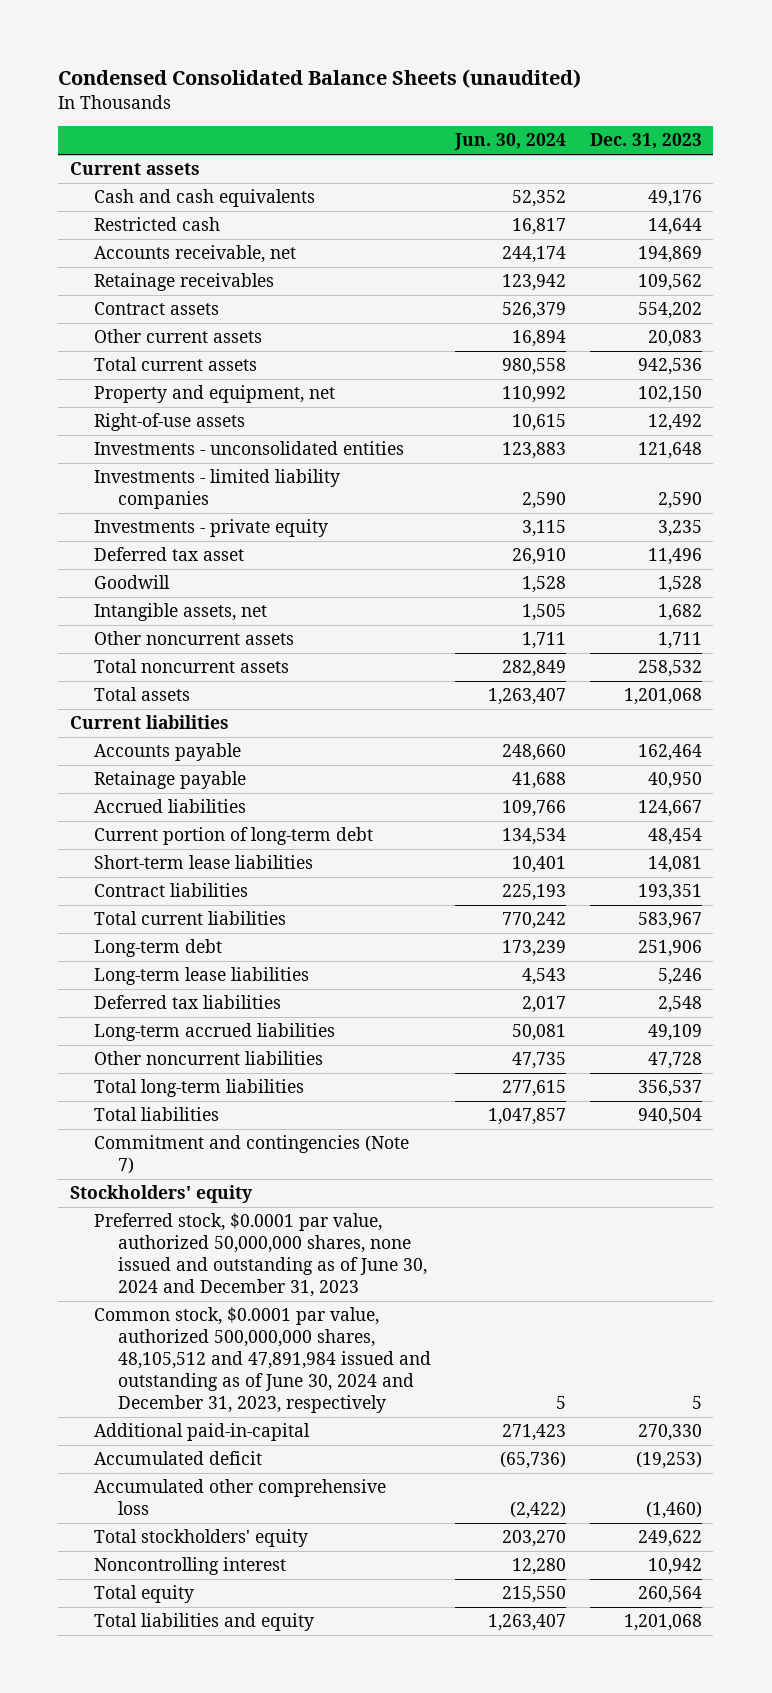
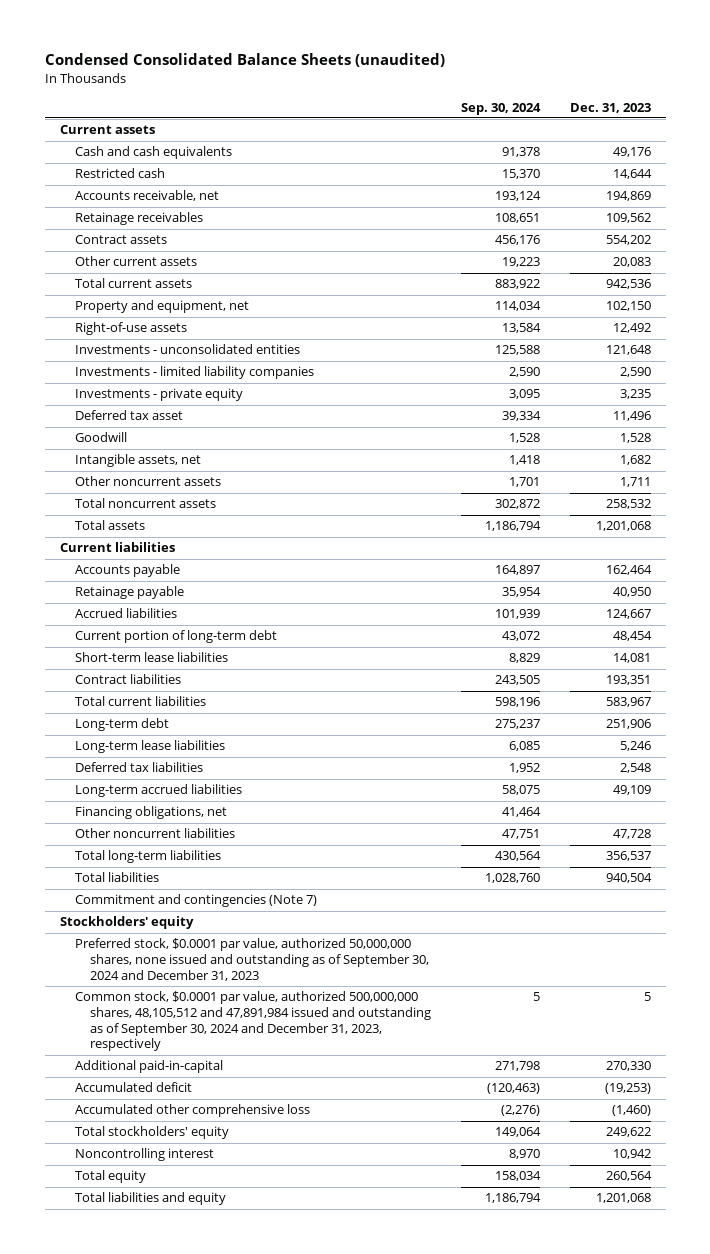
- | Jun. 30, 2024 | Dec. 31, 2023
+ | Sep. 30, 2024 | Dec. 31, 2023
+ Financing obligations, net | 41,464 |
- Preferred stock, $0.0001 par value, authorized 50,000,000 shares, none issued and outstanding as of June 30, 2024 and December 31, 2023
- Common stock, $0.0001 par value, authorized 500,000,000 shares, 48,105,512 and 47,891,984 issued and outstanding as of June 30, 2024 and December 31, 2023, respectively | 5 | 5
+ Preferred stock, $0.0001 par value, authorized 50,000,000 shares, none issued and outstanding as of September 30, 2024 and December 31, 2023
+ Common stock, $0.0001 par value, authorized 500,000,000 shares, 48,105,512 and 47,891,984 issued and outstanding as of September 30, 2024 and December 31, 2023, respectively | 5 | 5

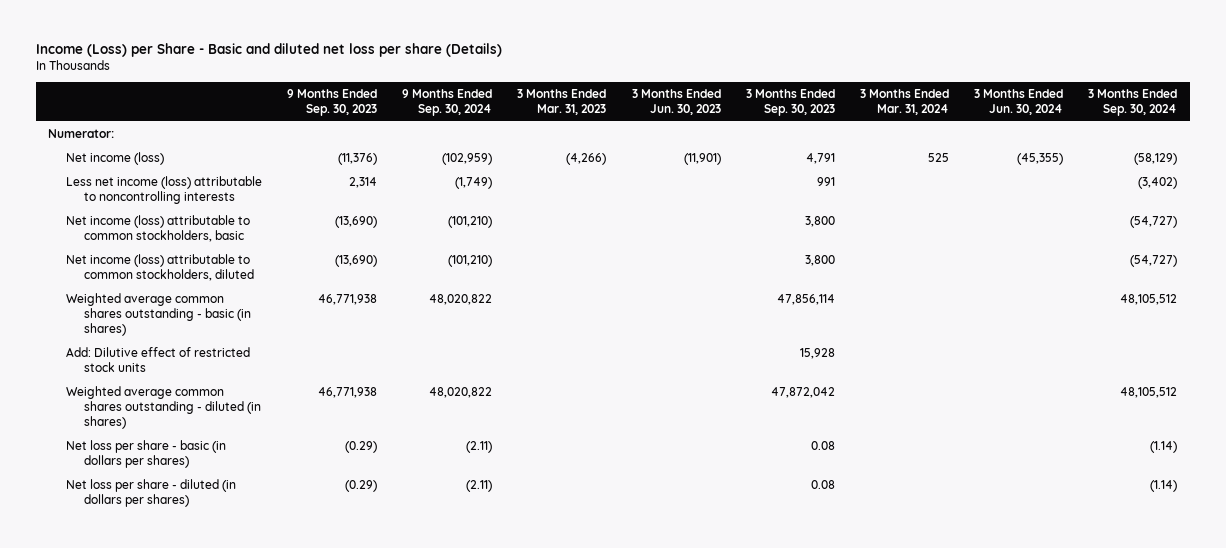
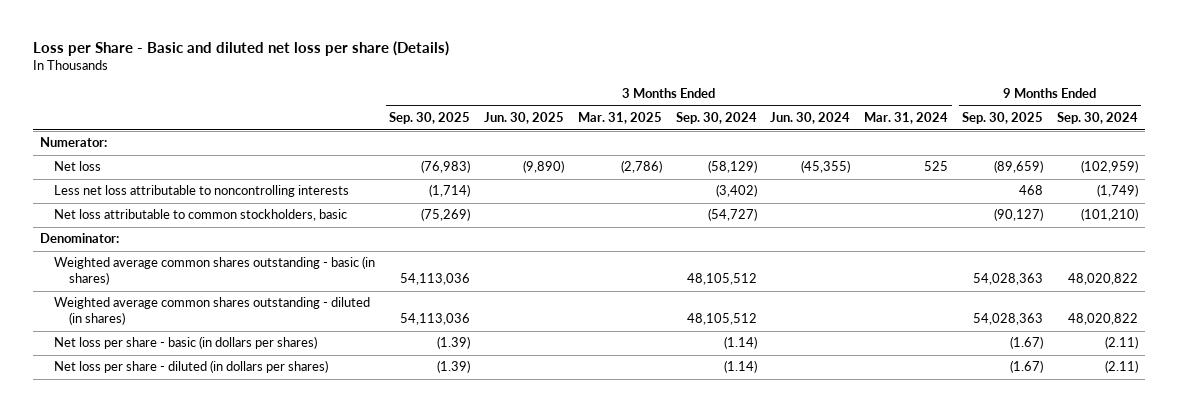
- Income (Loss) per Share - Basic and diluted net loss per share (Details)
+ Loss per Share - Basic and diluted net loss per share (Details)
- | 9 Months Ended Sep. 30, 2023 | 9 Months Ended Sep. 30, 2024 | 3 Months Ended Mar. 31, 2023 | 3 Months Ended Jun. 30, 2023 | 3 Months Ended Sep. 30, 2023 | 3 Months Ended Mar. 31, 2024 | 3 Months Ended Jun. 30, 2024 | 3 Months Ended Sep. 30, 2024
+ | 3 Months Ended Sep. 30, 2025 | 3 Months Ended Jun. 30, 2025 | 3 Months Ended Mar. 31, 2025 | 3 Months Ended Sep. 30, 2024 | 3 Months Ended Jun. 30, 2024 | 3 Months Ended Mar. 31, 2024 | 9 Months Ended Sep. 30, 2025 | 9 Months Ended Sep. 30, 2024
- Net income (loss) | (11,376) | (102,959) | (4,266) | (11,901) | 4,791 | 525 | (45,355) | (58,129)
- Less net income (loss) attributable to noncontrolling interests | 2,314 | (1,749) | | | 991 | | | (3,402)
- Net income (loss) attributable to common stockholders, basic | (13,690) | (101,210) | | | 3,800 | | | (54,727)
- Net income (loss) attributable to common stockholders, diluted | (13,690) | (101,210) | | | 3,800 | | | (54,727)
+ Net loss | (76,983) | (9,890) | (2,786) | (58,129) | (45,355) | 525 | (89,659) | (102,959)
+ Less net loss attributable to noncontrolling interests | (1,714) | | | (3,402) | | | 468 | (1,749)
+ Net loss attributable to common stockholders, basic | (75,269) | | | (54,727) | | | (90,127) | (101,210)
+ Denominator:
- Add: Dilutive effect of restricted stock units | | | | | 15,928 | | |

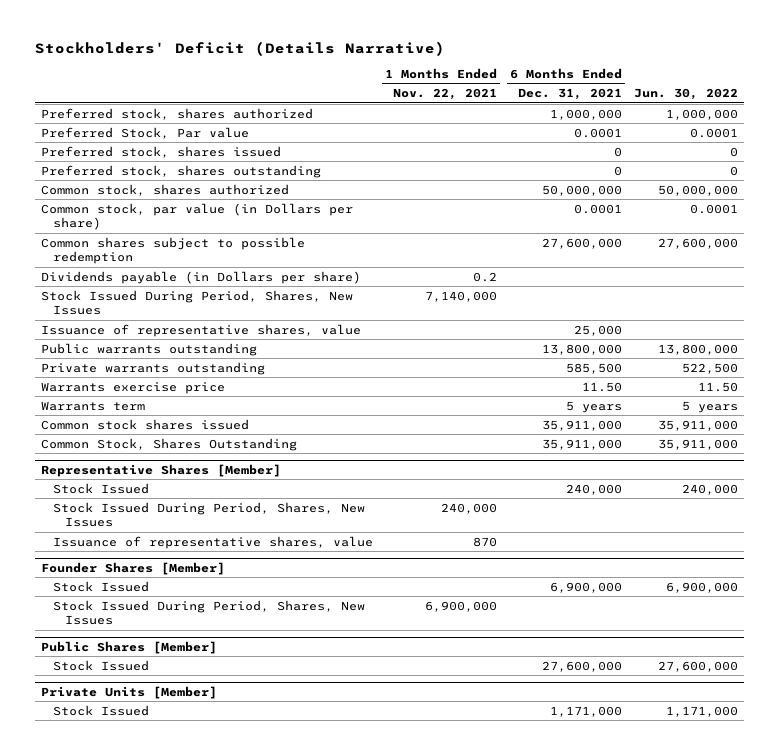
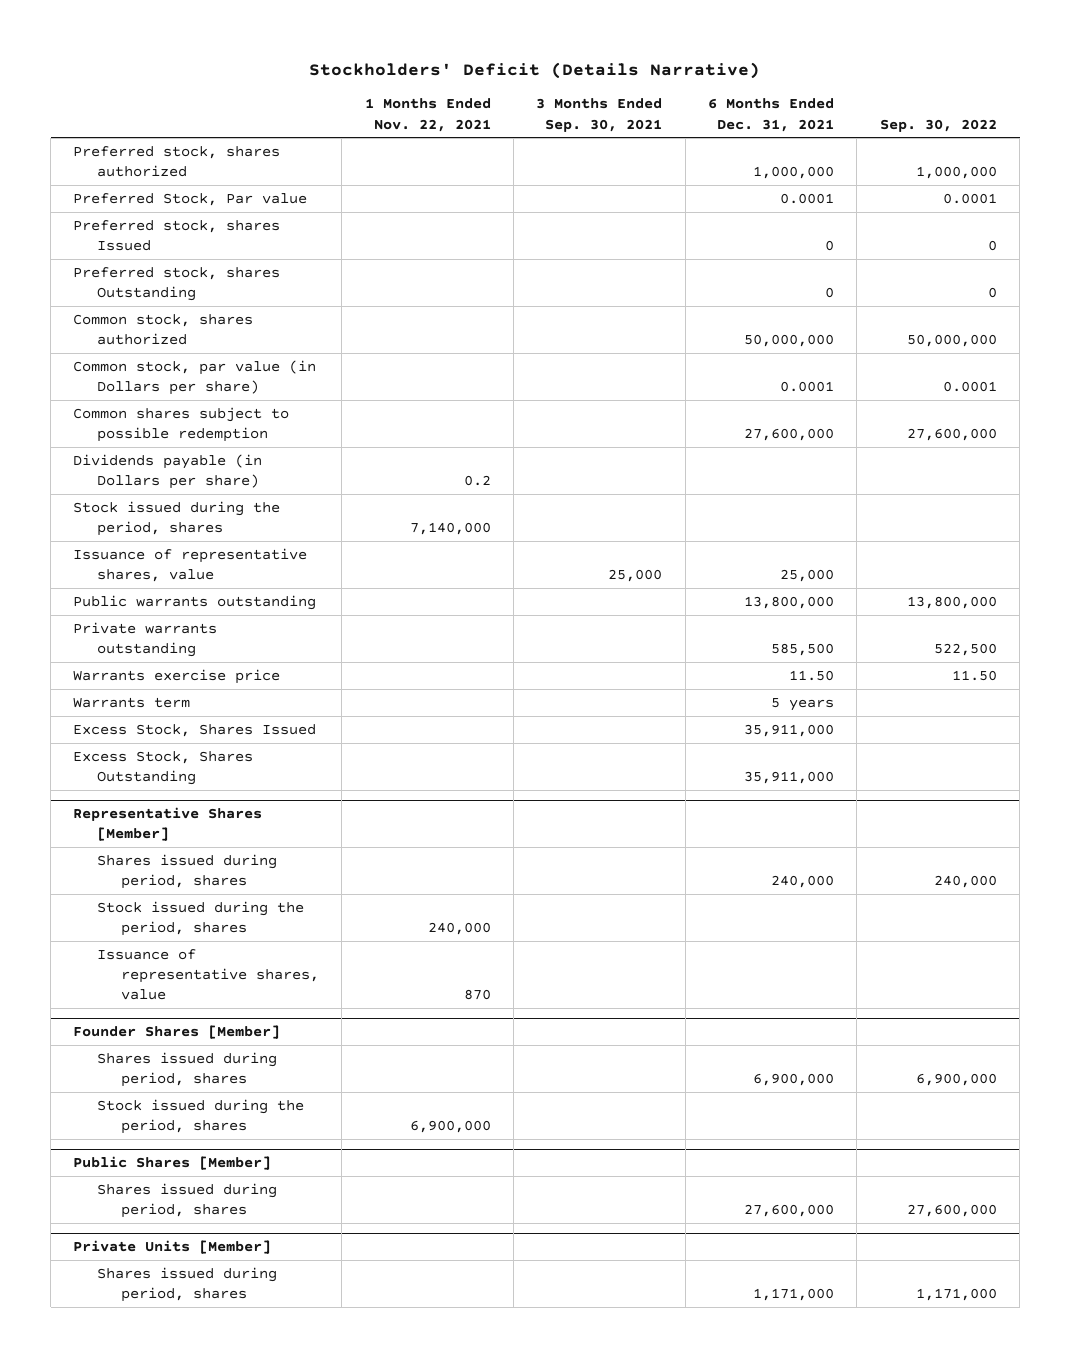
- | 1 Months Ended Nov. 22, 2021 | 6 Months Ended Dec. 31, 2021 | Jun. 30, 2022
+ | 1 Months Ended Nov. 22, 2021 | 3 Months Ended Sep. 30, 2021 | 6 Months Ended Dec. 31, 2021 | Sep. 30, 2022
- Preferred stock, shares issued | | 0 | 0
- Preferred stock, shares outstanding | | 0 | 0
+ Preferred stock, shares Issued | | | 0 | 0
+ Preferred stock, shares Outstanding | | | 0 | 0
- Stock Issued During Period, Shares, New Issues | 7,140,000 | |
+ Stock issued during the period, shares | 7,140,000 | | |
- Common stock shares issued | | 35,911,000 | 35,911,000
- Common Stock, Shares Outstanding | | 35,911,000 | 35,911,000
+ Excess Stock, Shares Issued | | | 35,911,000 |
+ Excess Stock, Shares Outstanding | | | 35,911,000 |
@ Representative Shares [Member]
- Stock Issued | | 240,000 | 240,000
- Stock Issued During Period, Shares, New Issues | 240,000 | |
+ Shares issued during period, shares | | | 240,000 | 240,000
+ Stock issued during the period, shares | 240,000 | | |
@ Founder Shares [Member]
- Stock Issued | | 6,900,000 | 6,900,000
- Stock Issued During Period, Shares, New Issues | 6,900,000 | |
+ Shares issued during period, shares | | | 6,900,000 | 6,900,000
+ Stock issued during the period, shares | 6,900,000 | | |
@ Public Shares [Member]
- Stock Issued | | 27,600,000 | 27,600,000
+ Shares issued during period, shares | | | 27,600,000 | 27,600,000
@ Private Units [Member]
- Stock Issued | | 1,171,000 | 1,171,000
+ Shares issued during period, shares | | | 1,171,000 | 1,171,000

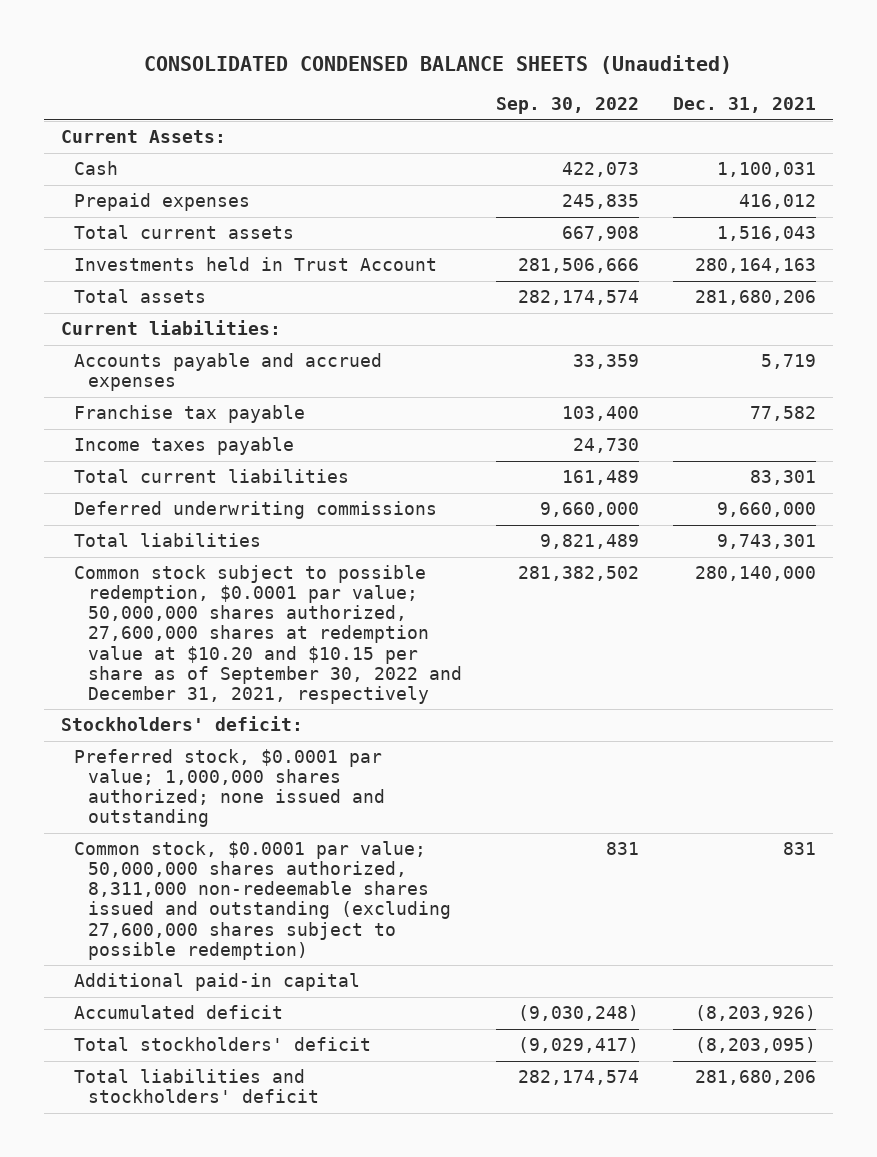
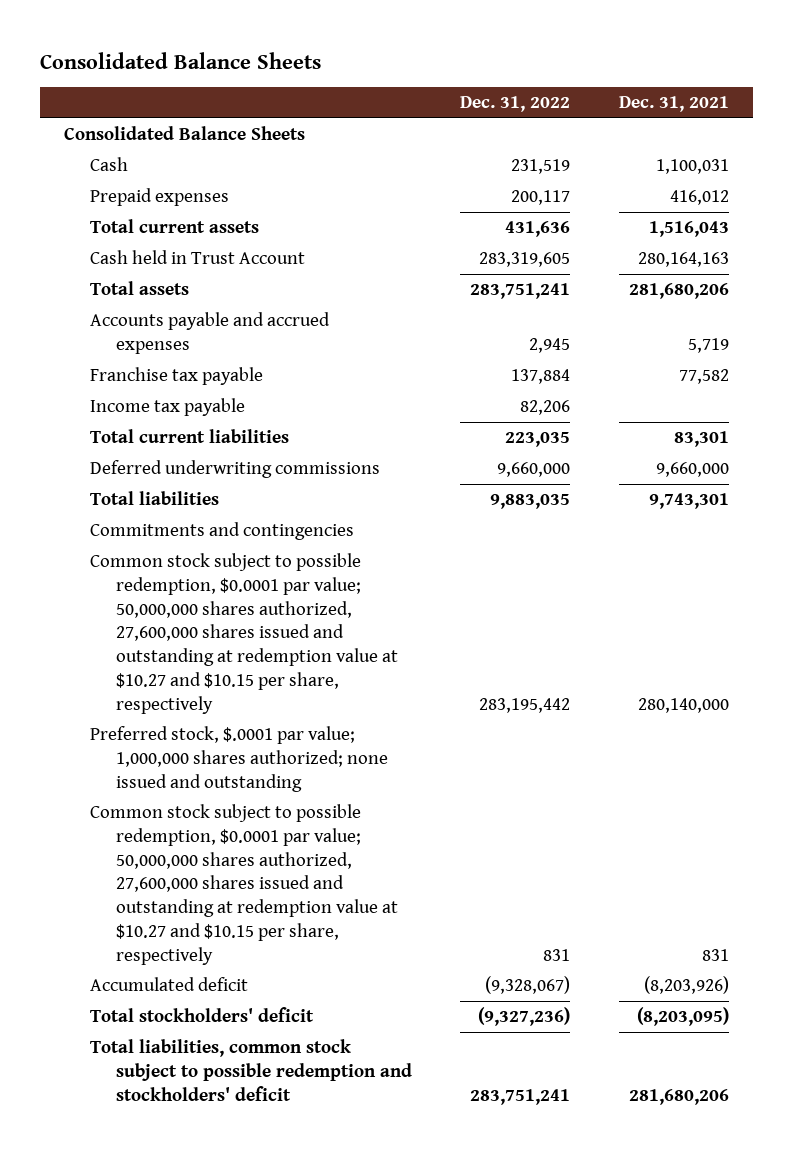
- CONSOLIDATED CONDENSED BALANCE SHEETS (Unaudited)
+ Consolidated Balance Sheets
- | Sep. 30, 2022 | Dec. 31, 2021
+ | Dec. 31, 2022 | Dec. 31, 2021
- Current Assets:
+ Consolidated Balance Sheets
- Investments held in Trust Account | 281,506,666 | 280,164,163
+ Cash held in Trust Account | 283,319,605 | 280,164,163
- Current liabilities:
- Income taxes payable | 24,730 |
+ Income tax payable | 82,206 |
- Common stock subject to possible redemption, $0.0001 par value; 50,000,000 shares authorized, 27,600,000 shares at redemption value at $10.20 and $10.15 per share as of September 30, 2022 and December 31, 2021, respectively | 281,382,502 | 280,140,000
- Stockholders' deficit:
- Preferred stock, $0.0001 par value; 1,000,000 shares authorized; none issued and outstanding
- Common stock, $0.0001 par value; 50,000,000 shares authorized, 8,311,000 non-redeemable shares issued and outstanding (excluding 27,600,000 shares subject to possible redemption) | 831 | 831
- Additional paid-in capital
+ Commitments and contingencies
+ Common stock subject to possible redemption, $0.0001 par value; 50,000,000 shares authorized, 27,600,000 shares issued and outstanding at redemption value at $10.27 and $10.15 per share, respectively | 283,195,442 | 280,140,000
+ Preferred stock, $.0001 par value; 1,000,000 shares authorized; none issued and outstanding
+ Common stock subject to possible redemption, $0.0001 par value; 50,000,000 shares authorized, 27,600,000 shares issued and outstanding at redemption value at $10.27 and $10.15 per share, respectively | 831 | 831
- Total liabilities and stockholders' deficit | 282,174,574 | 281,680,206
+ Total liabilities, common stock subject to possible redemption and stockholders' deficit | 283,751,241 | 281,680,206

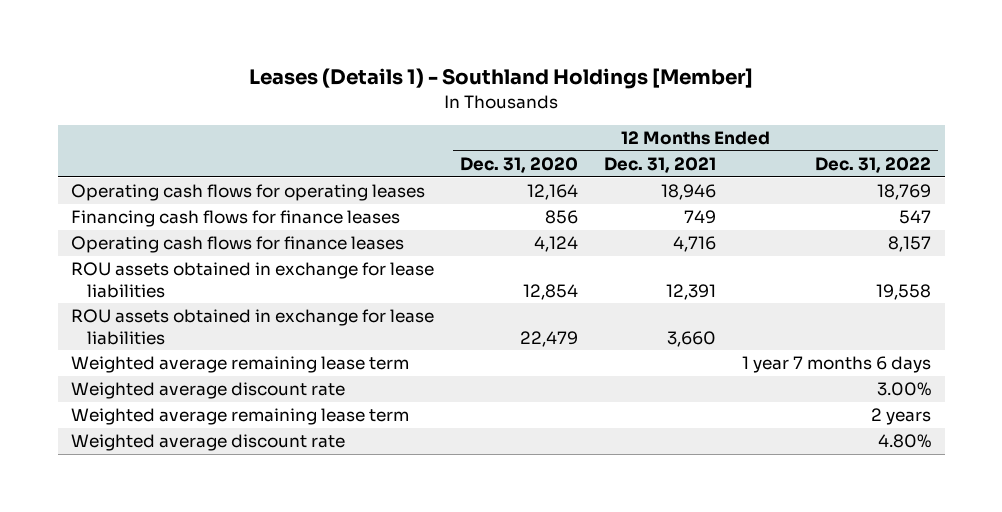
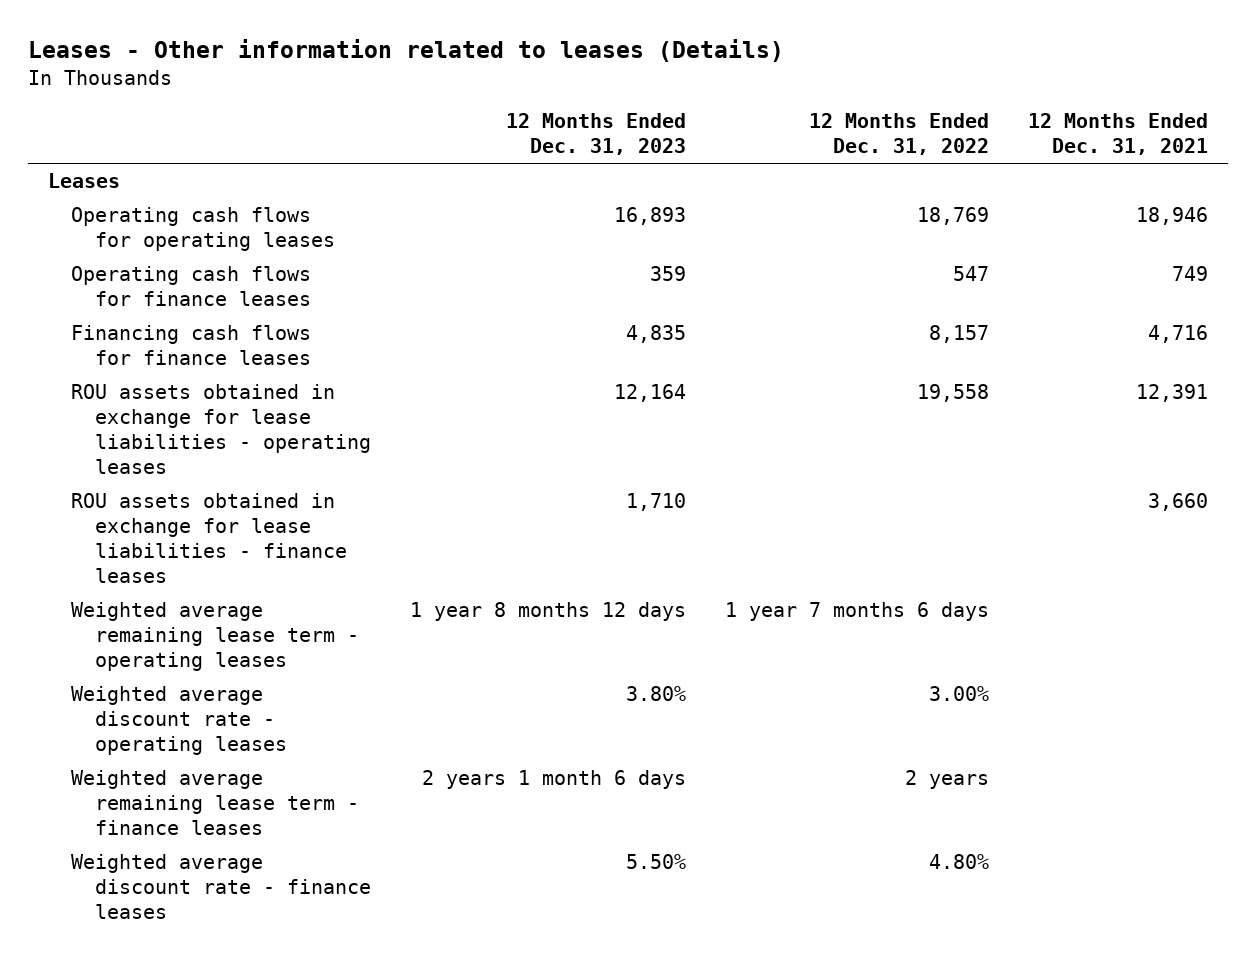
- Leases (Details 1) - Southland Holdings [Member]
+ Leases - Other information related to leases (Details)
- | 12 Months Ended Dec. 31, 2020 | 12 Months Ended Dec. 31, 2021 | 12 Months Ended Dec. 31, 2022
+ | 12 Months Ended Dec. 31, 2023 | 12 Months Ended Dec. 31, 2022 | 12 Months Ended Dec. 31, 2021
+ Leases
- Financing cash flows for finance leases | 856 | 749 | 547
- Operating cash flows for finance leases | 4,124 | 4,716 | 8,157
- ROU assets obtained in exchange for lease liabilities | 12,854 | 12,391 | 19,558
- ROU assets obtained in exchange for lease liabilities | 22,479 | 3,660 |
- Weighted average remaining lease term | | | 1 year 7 months 6 days
- Weighted average discount rate | | | 3.00%
- Weighted average remaining lease term | | | 2 years
- Weighted average discount rate | | | 4.80%
+ Operating cash flows for finance leases | 359 | 547 | 749
+ Financing cash flows for finance leases | 4,835 | 8,157 | 4,716
+ ROU assets obtained in exchange for lease liabilities - operating leases | 12,164 | 19,558 | 12,391
+ ROU assets obtained in exchange for lease liabilities - finance leases | 1,710 | | 3,660
+ Weighted average remaining lease term - operating leases | 1 year 8 months 12 days | 1 year 7 months 6 days |
+ Weighted average discount rate - operating leases | 3.80% | 3.00% |
+ Weighted average remaining lease term - finance leases | 2 years 1 month 6 days | 2 years |
+ Weighted average discount rate - finance leases | 5.50% | 4.80% |

